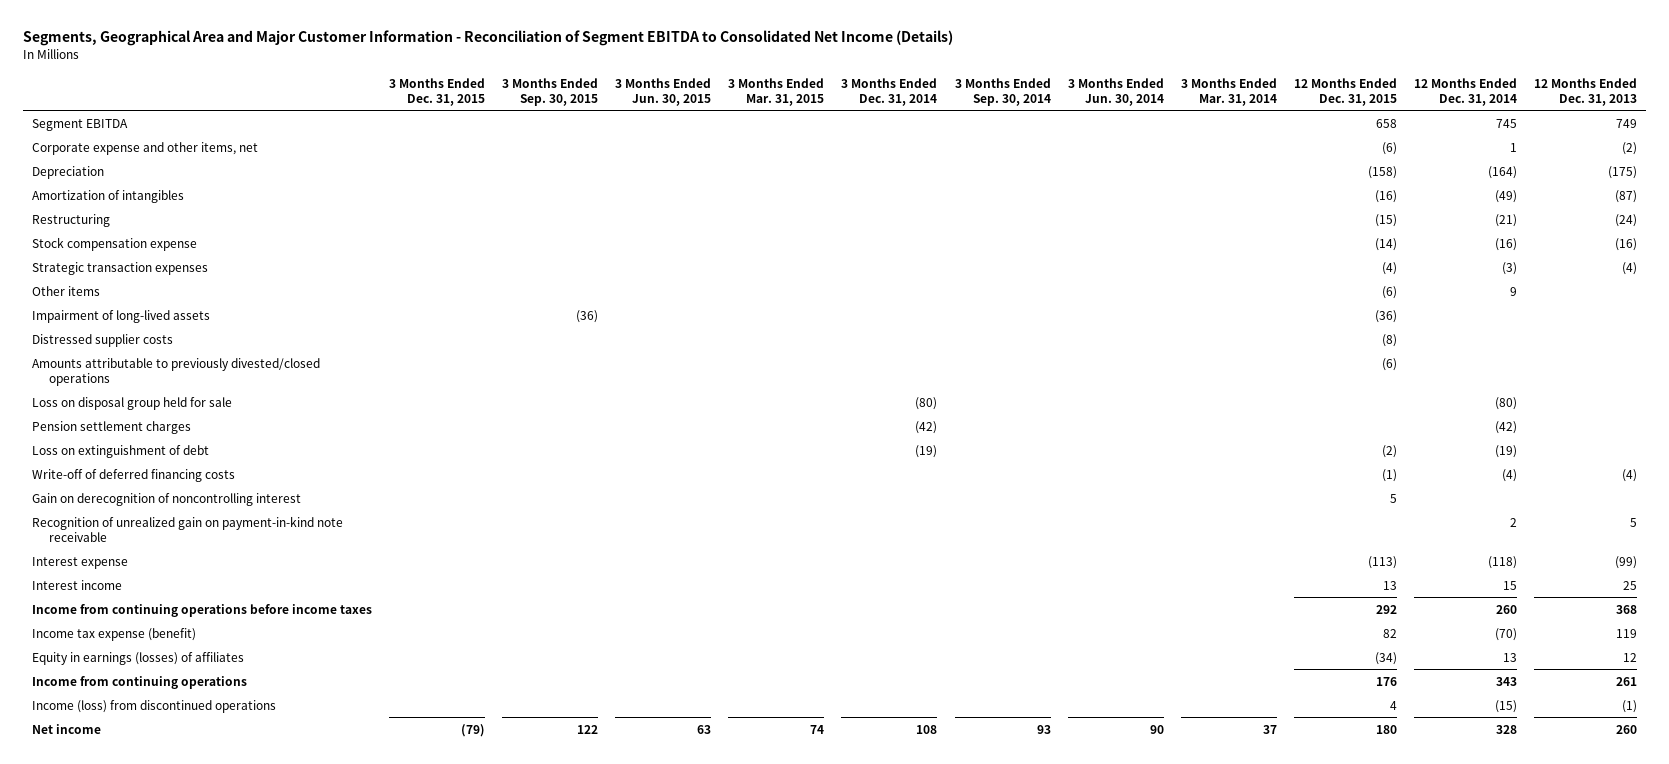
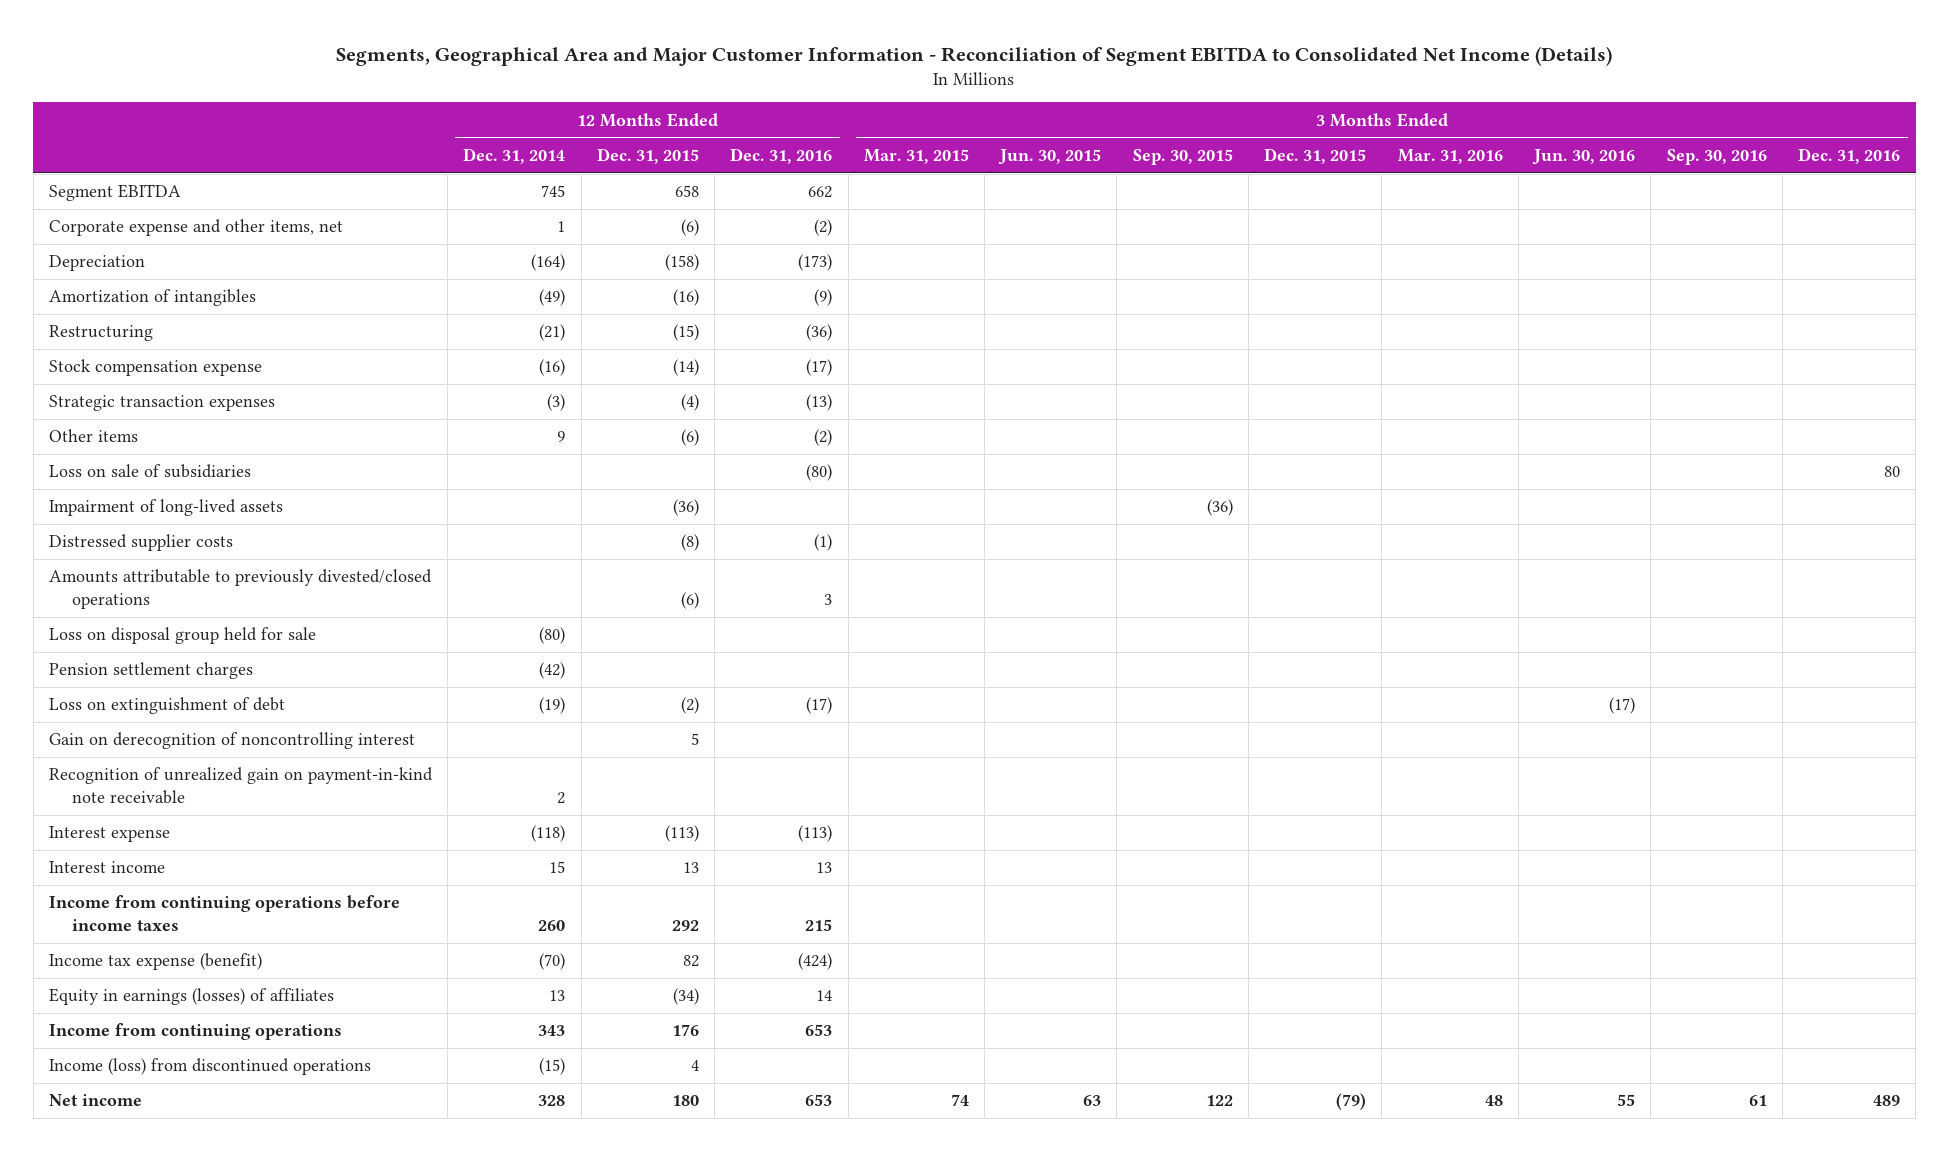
- | 3 Months Ended Dec. 31, 2015 | 3 Months Ended Sep. 30, 2015 | 3 Months Ended Jun. 30, 2015 | 3 Months Ended Mar. 31, 2015 | 3 Months Ended Dec. 31, 2014 | 3 Months Ended Sep. 30, 2014 | 3 Months Ended Jun. 30, 2014 | 3 Months Ended Mar. 31, 2014 | 12 Months Ended Dec. 31, 2015 | 12 Months Ended Dec. 31, 2014 | 12 Months Ended Dec. 31, 2013
+ | 12 Months Ended Dec. 31, 2014 | 12 Months Ended Dec. 31, 2015 | 12 Months Ended Dec. 31, 2016 | 3 Months Ended Mar. 31, 2015 | 3 Months Ended Jun. 30, 2015 | 3 Months Ended Sep. 30, 2015 | 3 Months Ended Dec. 31, 2015 | 3 Months Ended Mar. 31, 2016 | 3 Months Ended Jun. 30, 2016 | 3 Months Ended Sep. 30, 2016 | 3 Months Ended Dec. 31, 2016
+ Loss on sale of subsidiaries | | | (80) | | | | | | | | 80
- Write-off of deferred financing costs | | | | | | | | | (1) | (4) | (4)

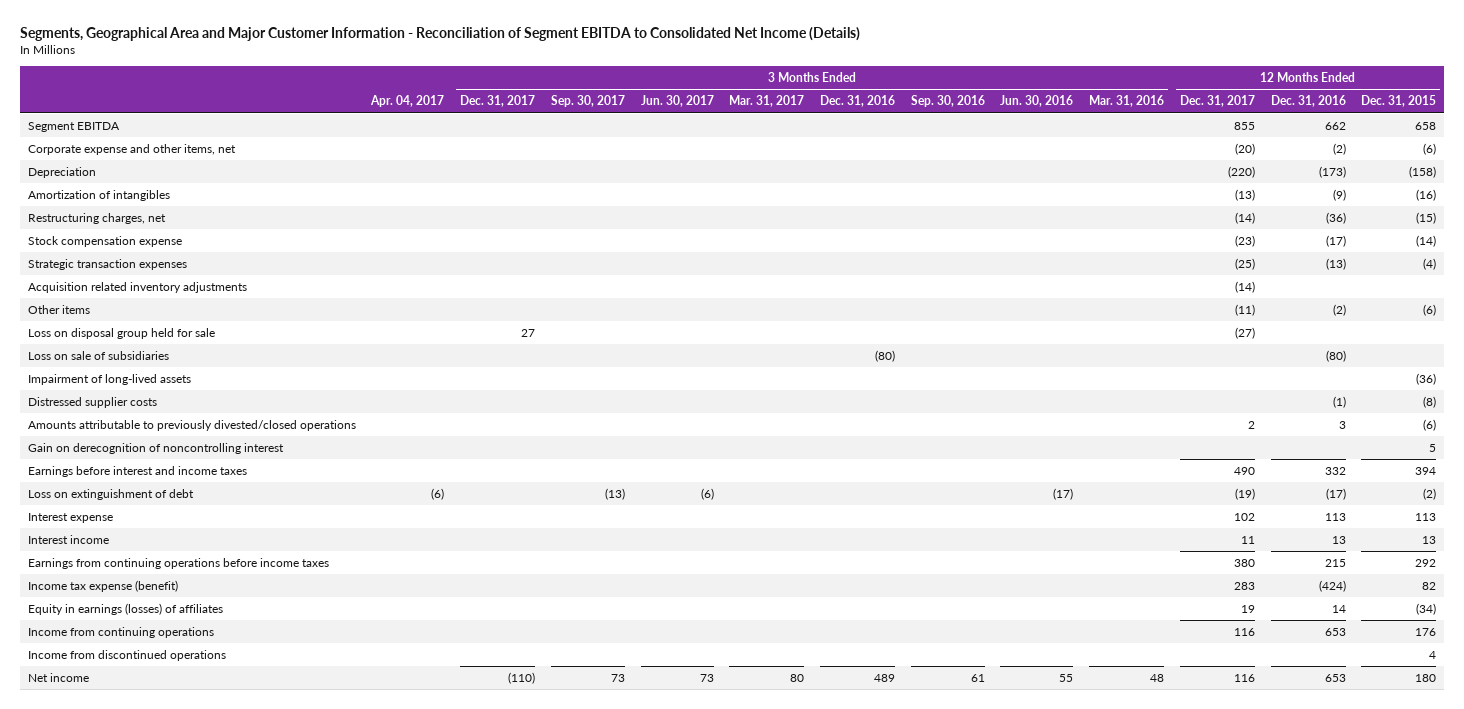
- | 12 Months Ended Dec. 31, 2014 | 12 Months Ended Dec. 31, 2015 | 12 Months Ended Dec. 31, 2016 | 3 Months Ended Mar. 31, 2015 | 3 Months Ended Jun. 30, 2015 | 3 Months Ended Sep. 30, 2015 | 3 Months Ended Dec. 31, 2015 | 3 Months Ended Mar. 31, 2016 | 3 Months Ended Jun. 30, 2016 | 3 Months Ended Sep. 30, 2016 | 3 Months Ended Dec. 31, 2016
+ | Apr. 04, 2017 | 3 Months Ended Dec. 31, 2017 | 3 Months Ended Sep. 30, 2017 | 3 Months Ended Jun. 30, 2017 | 3 Months Ended Mar. 31, 2017 | 3 Months Ended Dec. 31, 2016 | 3 Months Ended Sep. 30, 2016 | 3 Months Ended Jun. 30, 2016 | 3 Months Ended Mar. 31, 2016 | 12 Months Ended Dec. 31, 2017 | 12 Months Ended Dec. 31, 2016 | 12 Months Ended Dec. 31, 2015
- Restructuring | (21) | (15) | (36) | | | | | | | |
+ Restructuring charges, net | | | | | | | | | | (14) | (36) | (15)
+ Acquisition related inventory adjustments | | | | | | | | | | (14) | |
- Loss on sale of subsidiaries | | | (80) | | | | | | | | 80
moved up: Loss on disposal group held for sale | | 27 | | | | | | | | (27) | |
+ Loss on sale of subsidiaries | | | | | | (80) | | | | | (80) |
- Pension settlement charges | (42) | | | | | | | | | |
- Recognition of unrealized gain on payment-in-kind note receivable | 2 | | | | | | | | | |
- Interest expense | (118) | (113) | (113) | | | | | | | |
+ Earnings before interest and income taxes | | | | | | | | | | 490 | 332 | 394
moved down: Loss on extinguishment of debt | (6) | | (13) | (6) | | | | (17) | | (19) | (17) | (2)
+ Interest expense | | | | | | | | | | 102 | 113 | 113
- Income from continuing operations before income taxes | 260 | 292 | 215 | | | | | | | |
+ Earnings from continuing operations before income taxes | | | | | | | | | | 380 | 215 | 292
- Income (loss) from discontinued operations | (15) | 4 | | | | | | | | |
+ Income from discontinued operations | | | | | | | | | | | | 4

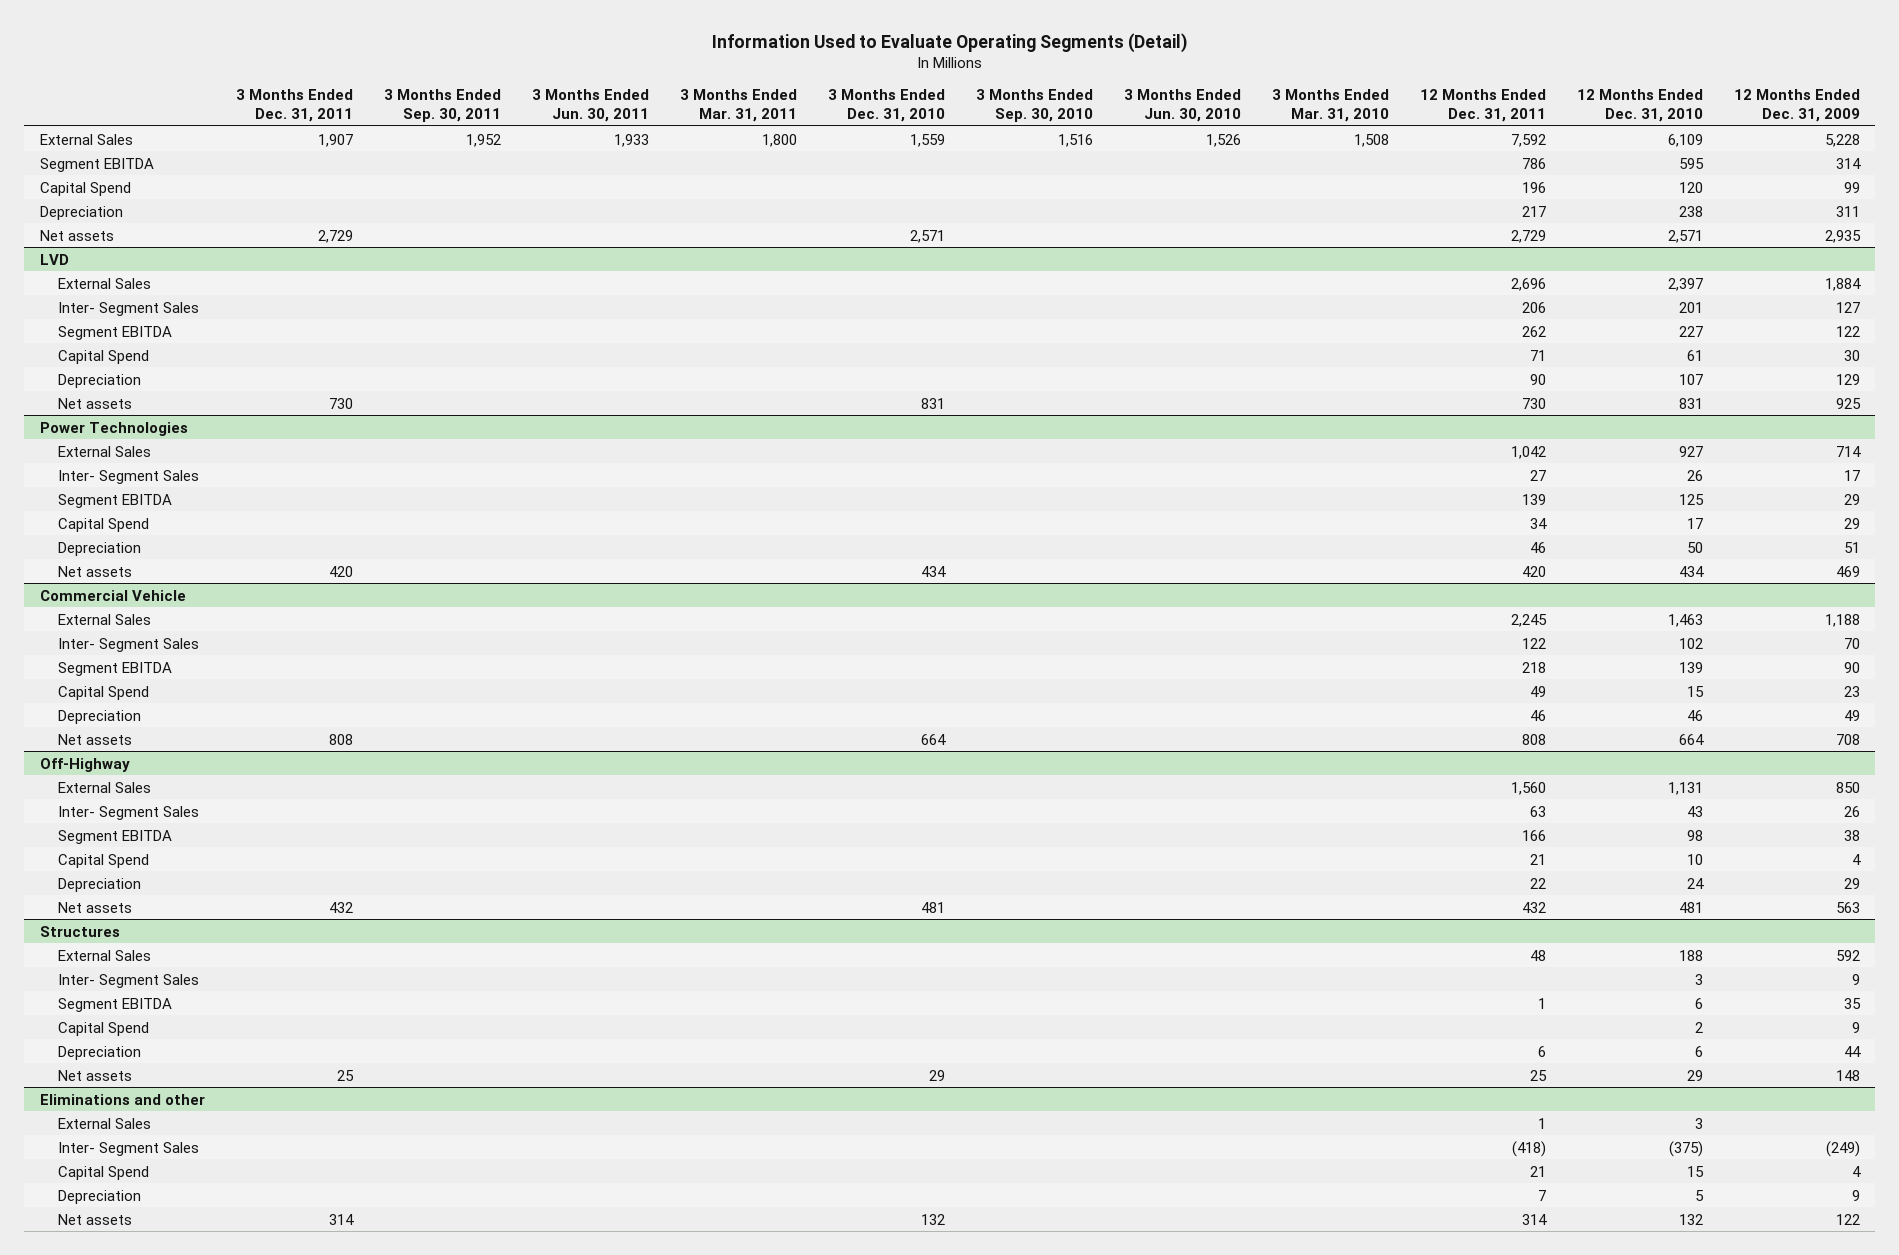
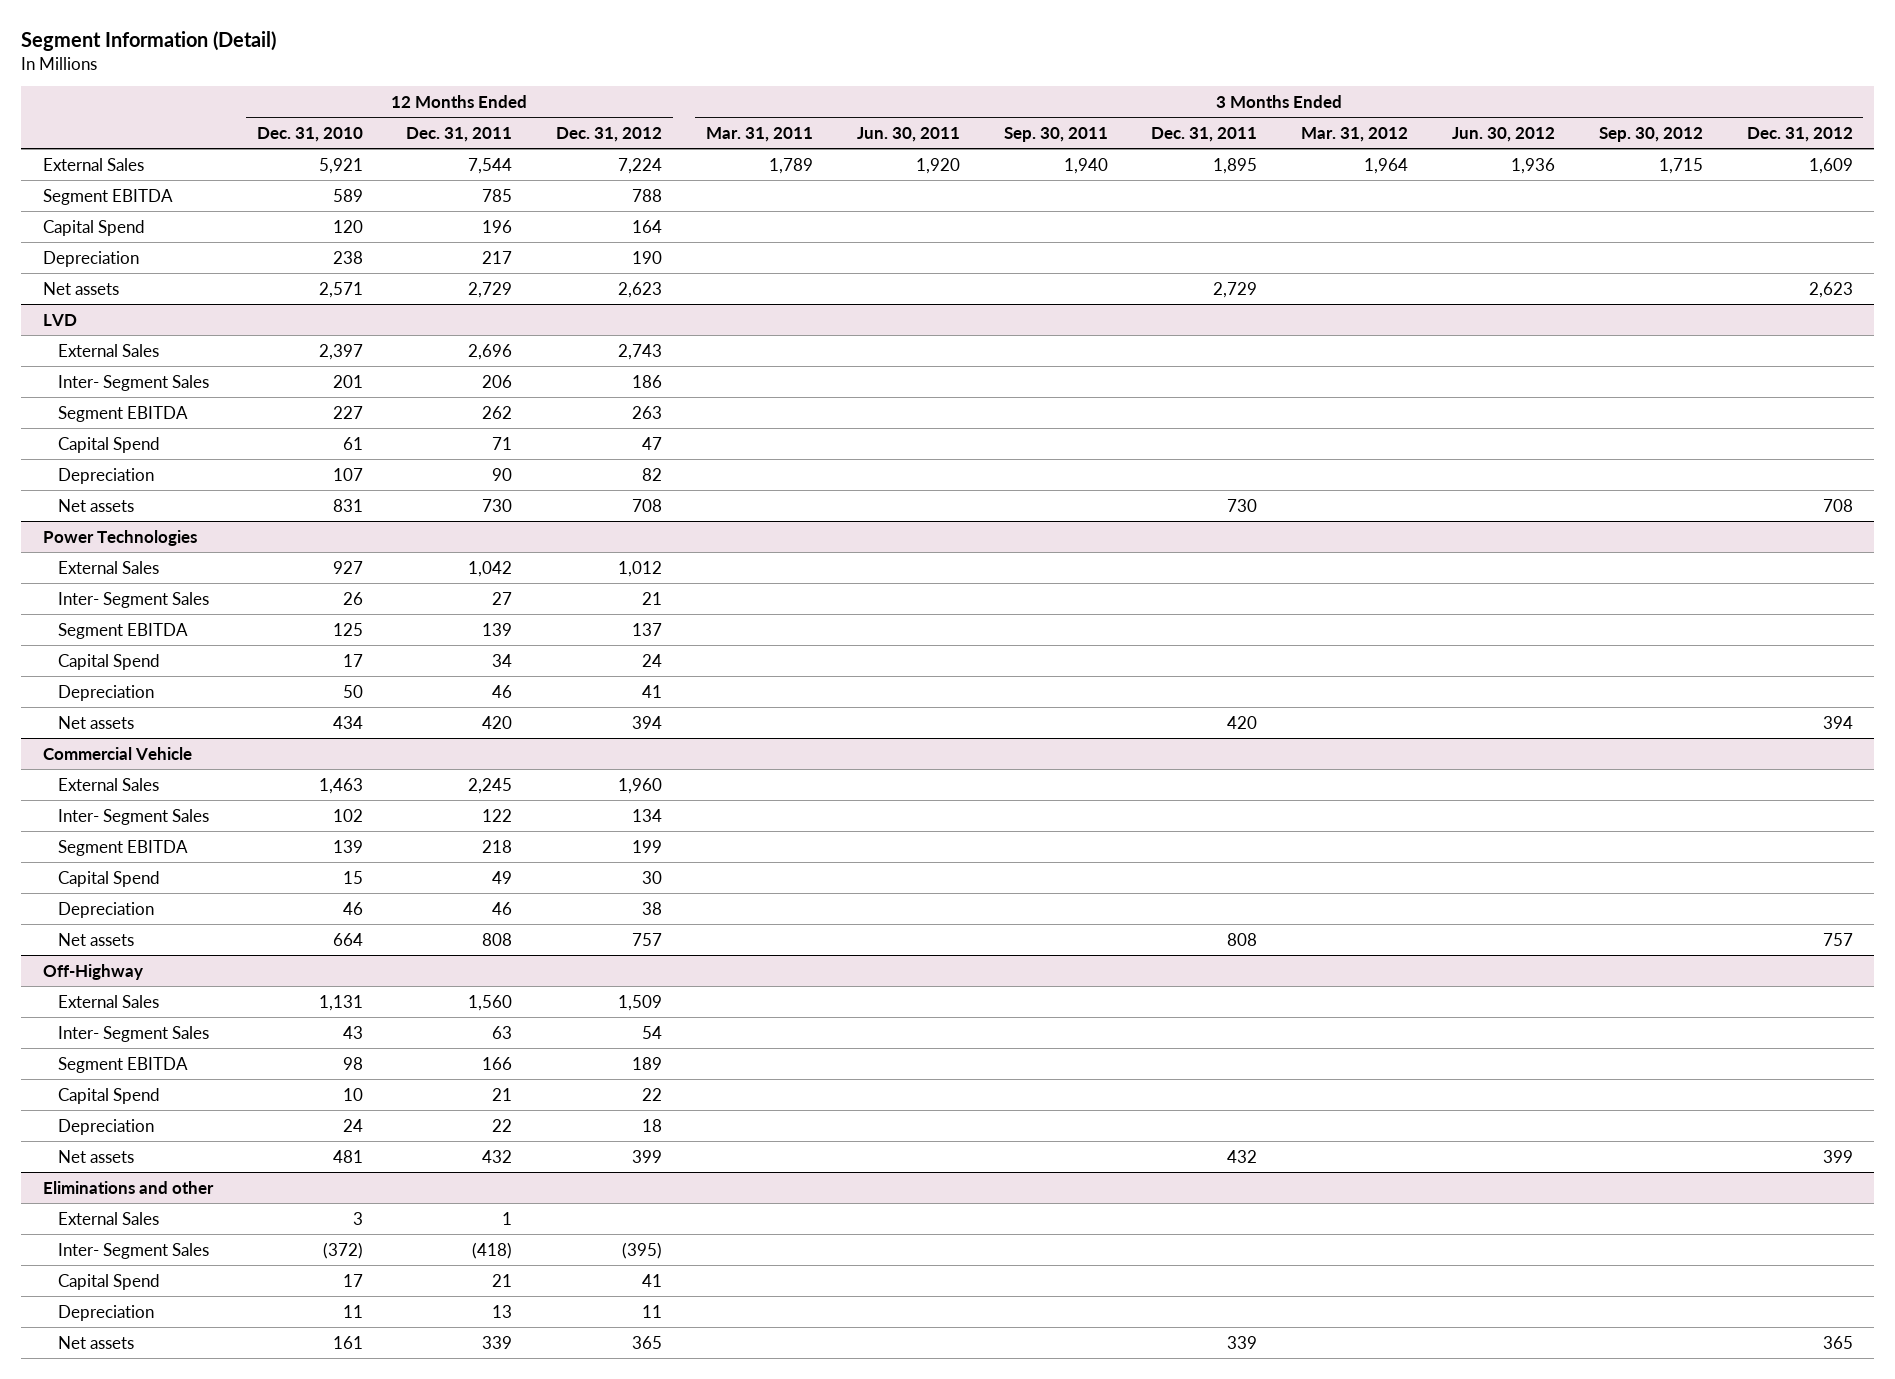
- Information Used to Evaluate Operating Segments (Detail)
+ Segment Information (Detail)
- | 3 Months Ended Dec. 31, 2011 | 3 Months Ended Sep. 30, 2011 | 3 Months Ended Jun. 30, 2011 | 3 Months Ended Mar. 31, 2011 | 3 Months Ended Dec. 31, 2010 | 3 Months Ended Sep. 30, 2010 | 3 Months Ended Jun. 30, 2010 | 3 Months Ended Mar. 31, 2010 | 12 Months Ended Dec. 31, 2011 | 12 Months Ended Dec. 31, 2010 | 12 Months Ended Dec. 31, 2009
+ | 12 Months Ended Dec. 31, 2010 | 12 Months Ended Dec. 31, 2011 | 12 Months Ended Dec. 31, 2012 | 3 Months Ended Mar. 31, 2011 | 3 Months Ended Jun. 30, 2011 | 3 Months Ended Sep. 30, 2011 | 3 Months Ended Dec. 31, 2011 | 3 Months Ended Mar. 31, 2012 | 3 Months Ended Jun. 30, 2012 | 3 Months Ended Sep. 30, 2012 | 3 Months Ended Dec. 31, 2012
- External Sales | 1,907 | 1,952 | 1,933 | 1,800 | 1,559 | 1,516 | 1,526 | 1,508 | 7,592 | 6,109 | 5,228
- Segment EBITDA | | | | | | | | | 786 | 595 | 314
+ External Sales | 5,921 | 7,544 | 7,224 | 1,789 | 1,920 | 1,940 | 1,895 | 1,964 | 1,936 | 1,715 | 1,609
+ Segment EBITDA | 589 | 785 | 788 | | | | | | | |
- Structures
- External Sales | | | | | | | | | 48 | 188 | 592
- Inter- Segment Sales | | | | | | | | | | 3 | 9
- Segment EBITDA | | | | | | | | | 1 | 6 | 35
- Capital Spend | | | | | | | | | | 2 | 9
- Depreciation | | | | | | | | | 6 | 6 | 44
- Net assets | 25 | | | | 29 | | | | 25 | 29 | 148
@ Eliminations and other
- Inter- Segment Sales | | | | | | | | | (418) | (375) | (249)
- Capital Spend | | | | | | | | | 21 | 15 | 4
- Depreciation | | | | | | | | | 7 | 5 | 9
- Net assets | 314 | | | | 132 | | | | 314 | 132 | 122
+ Inter- Segment Sales | (372) | (418) | (395) | | | | | | | |
+ Capital Spend | 17 | 21 | 41 | | | | | | | |
+ Depreciation | 11 | 13 | 11 | | | | | | | |
+ Net assets | 161 | 339 | 365 | | | | 339 | | | | 365

